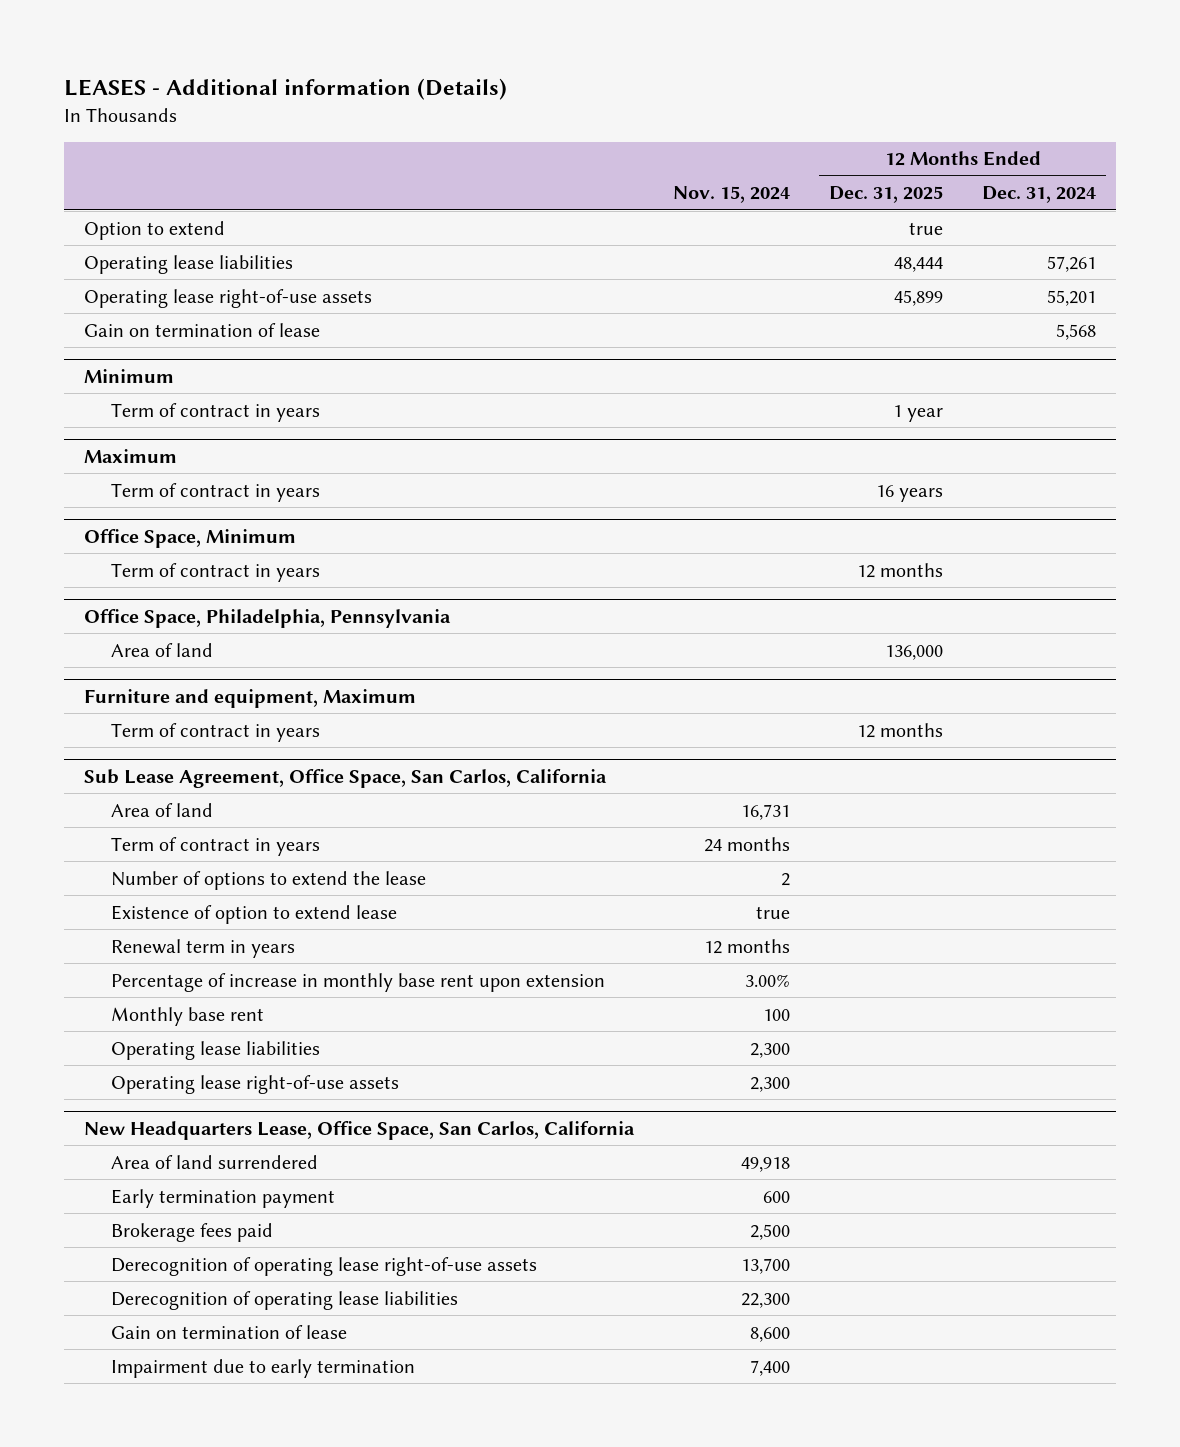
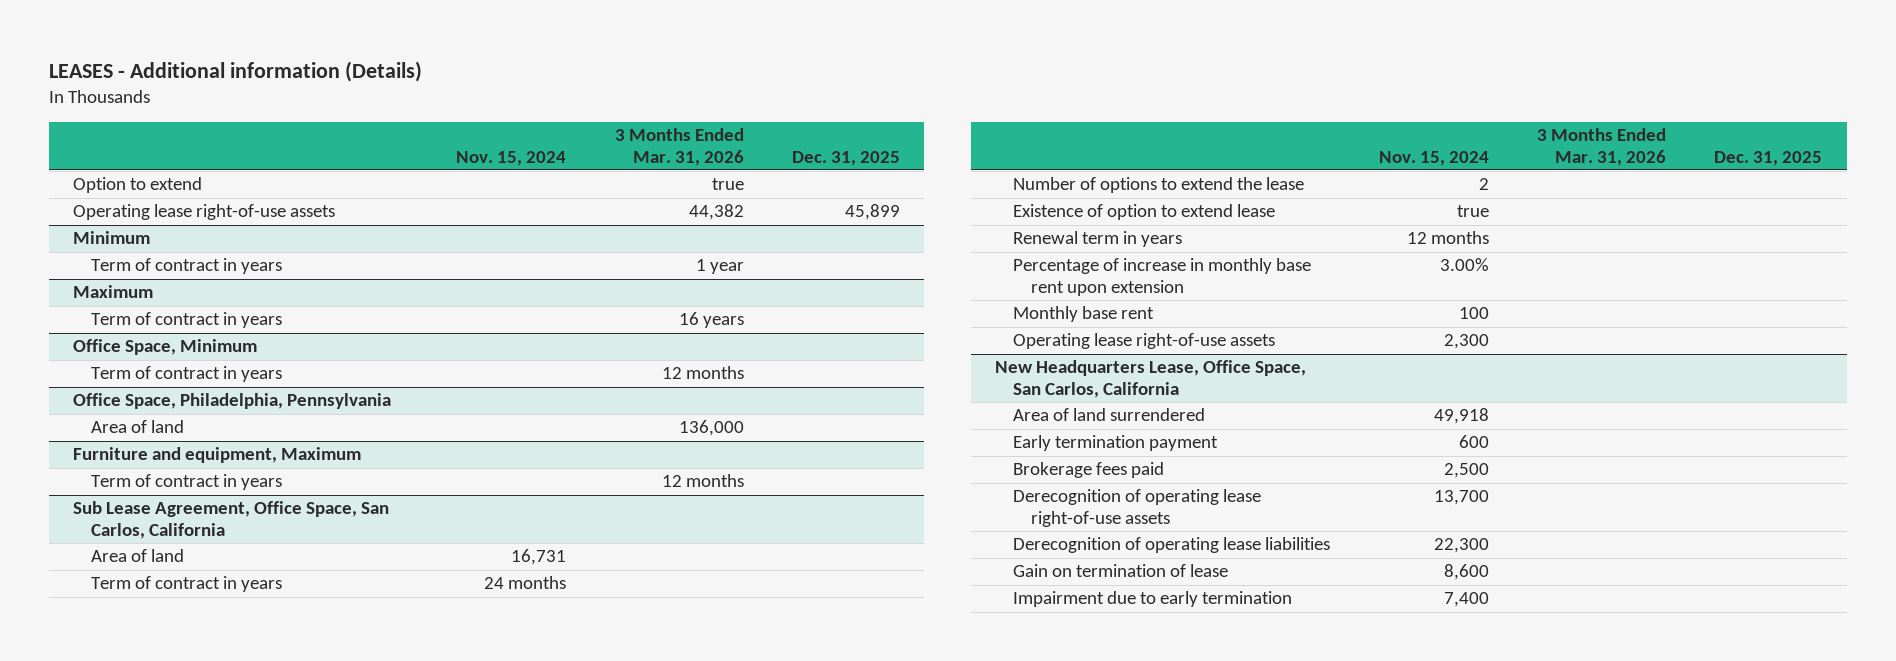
- | Nov. 15, 2024 | 12 Months Ended Dec. 31, 2025 | 12 Months Ended Dec. 31, 2024
+ | Nov. 15, 2024 | 3 Months Ended Mar. 31, 2026 | Dec. 31, 2025
- Operating lease liabilities | | 48,444 | 57,261
- Gain on termination of lease | | | 5,568
@ Sub Lease Agreement, Office Space, San Carlos, California
- Operating lease liabilities | 2,300 | |

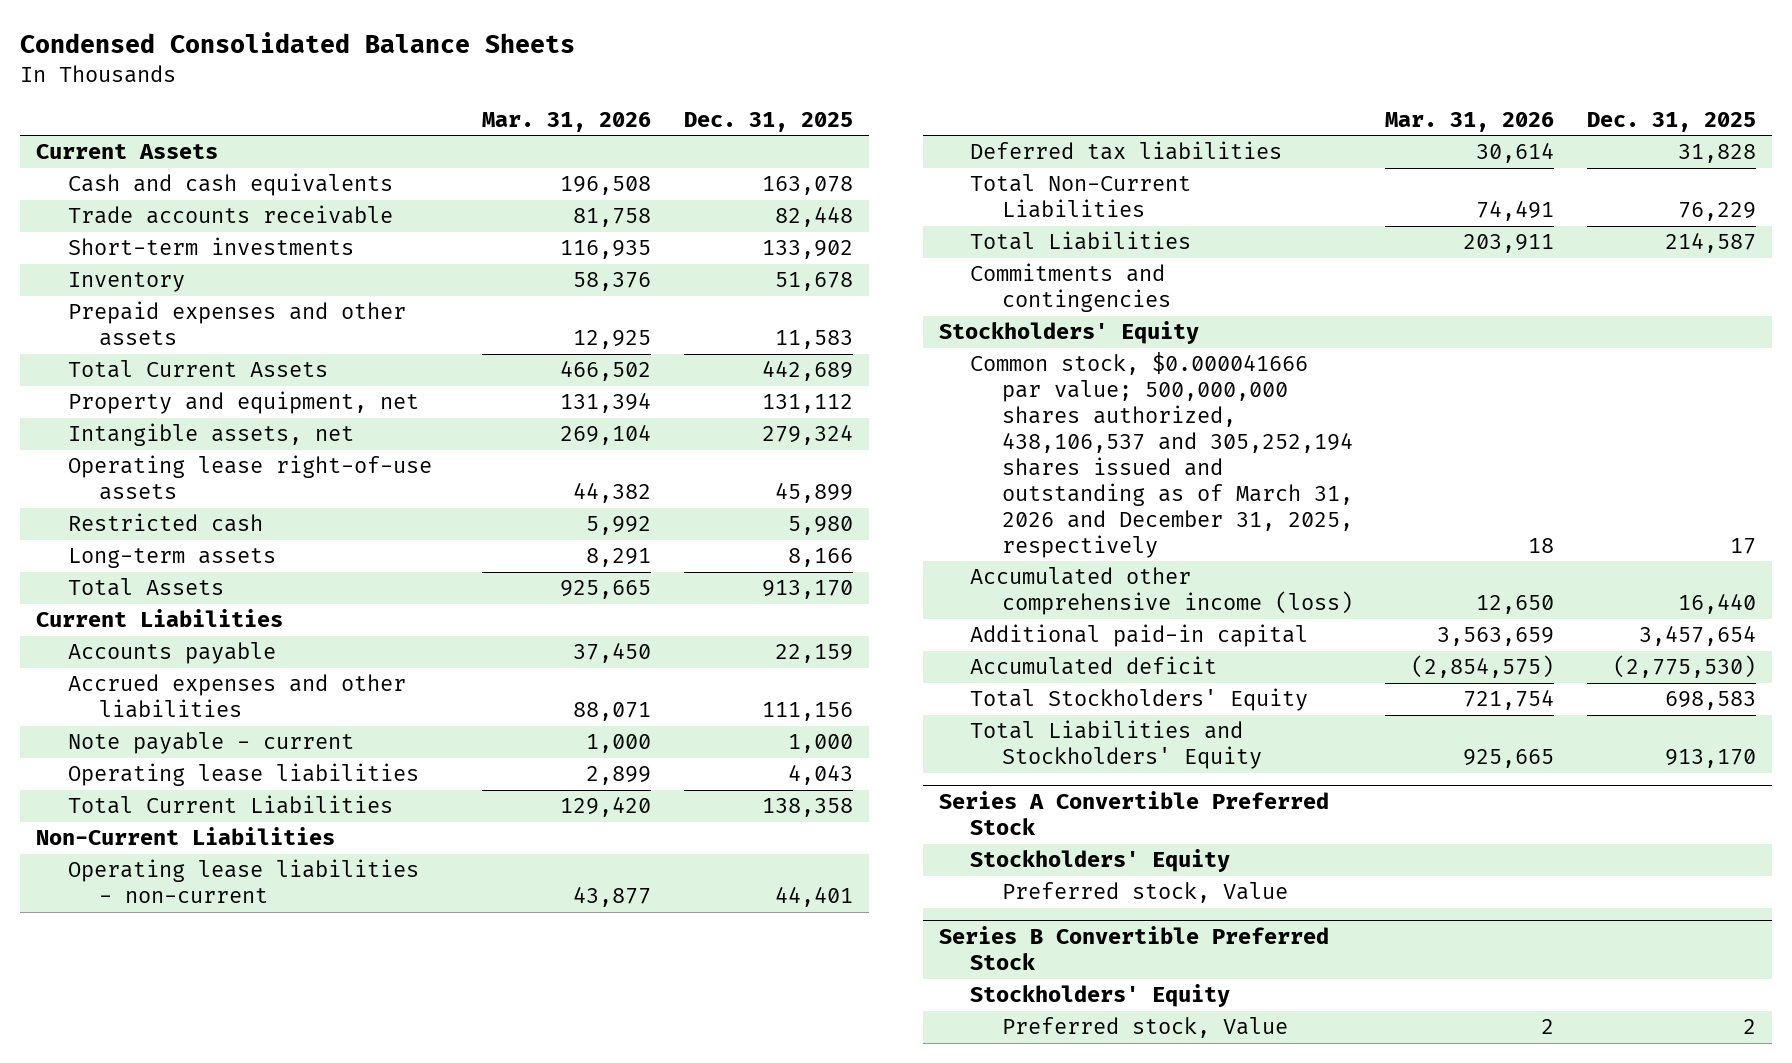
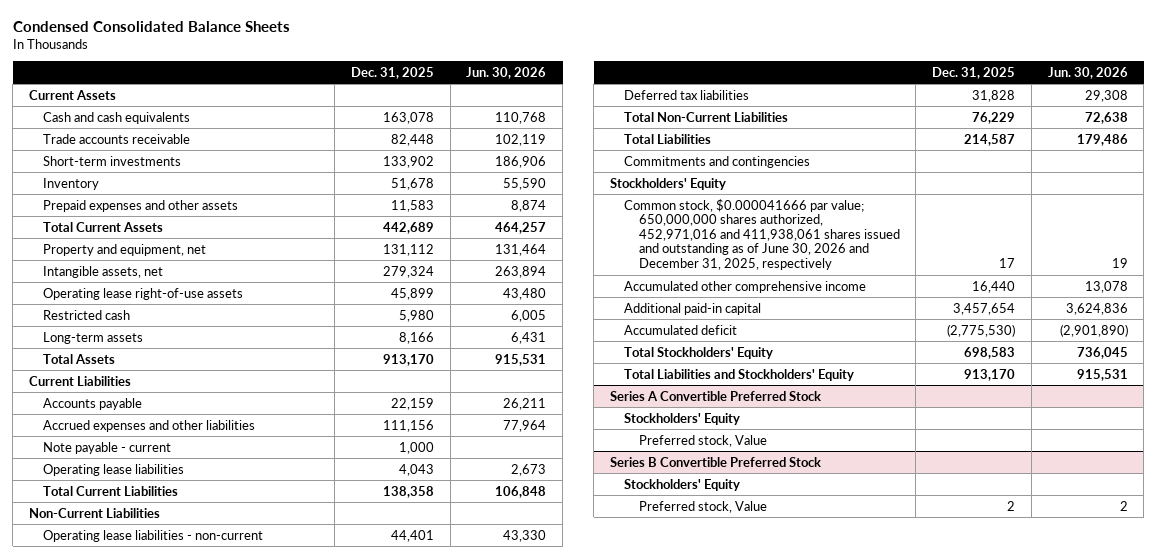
- | Mar. 31, 2026 | Dec. 31, 2025
+ | Dec. 31, 2025 | Jun. 30, 2026
- Common stock, $0.000041666 par value; 500,000,000 shares authorized, 438,106,537 and 305,252,194 shares issued and outstanding as of March 31, 2026 and December 31, 2025, respectively | 18 | 17
- Accumulated other comprehensive income (loss) | 12,650 | 16,440
+ Common stock, $0.000041666 par value; 650,000,000 shares authorized, 452,971,016 and 411,938,061 shares issued and outstanding as of June 30, 2026 and December 31, 2025, respectively | 17 | 19
+ Accumulated other comprehensive income | 16,440 | 13,078

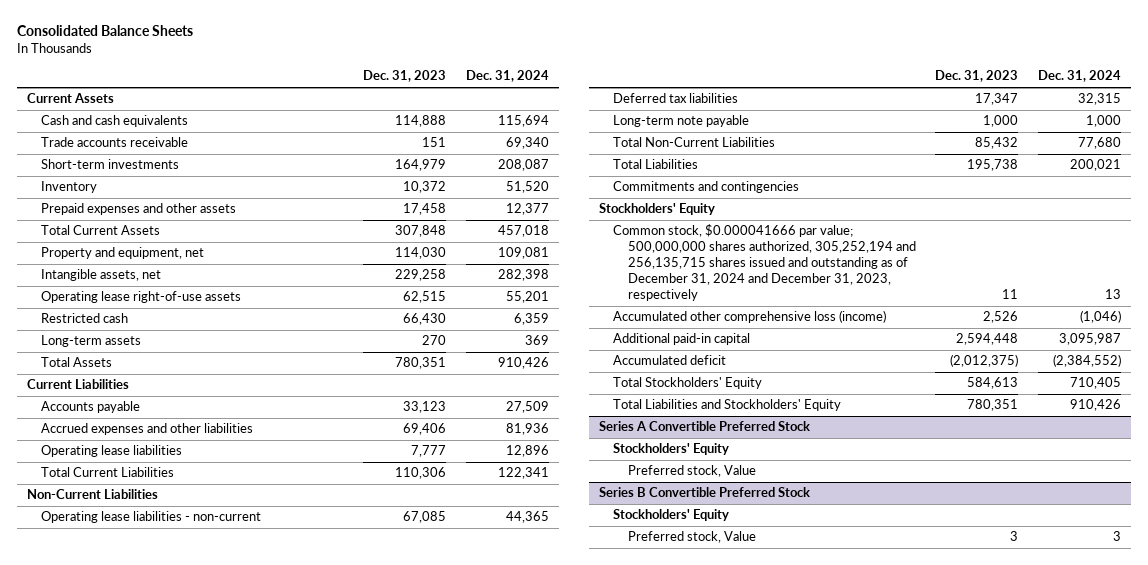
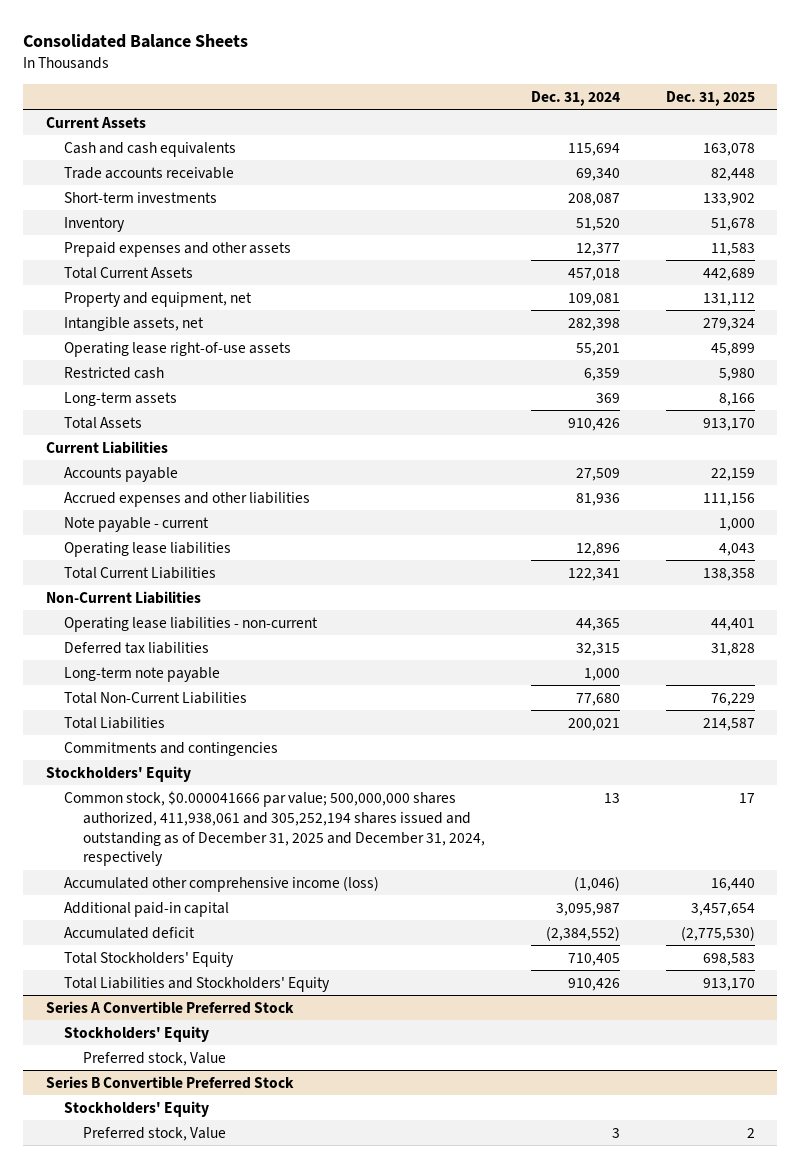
- | Dec. 31, 2023 | Dec. 31, 2024
+ | Dec. 31, 2024 | Dec. 31, 2025
+ Note payable - current | | 1,000
- Common stock, $0.000041666 par value; 500,000,000 shares authorized, 305,252,194 and 256,135,715 shares issued and outstanding as of December 31, 2024 and December 31, 2023, respectively | 11 | 13
- Accumulated other comprehensive loss (income) | 2,526 | (1,046)
+ Common stock, $0.000041666 par value; 500,000,000 shares authorized, 411,938,061 and 305,252,194 shares issued and outstanding as of December 31, 2025 and December 31, 2024, respectively | 13 | 17
+ Accumulated other comprehensive income (loss) | (1,046) | 16,440

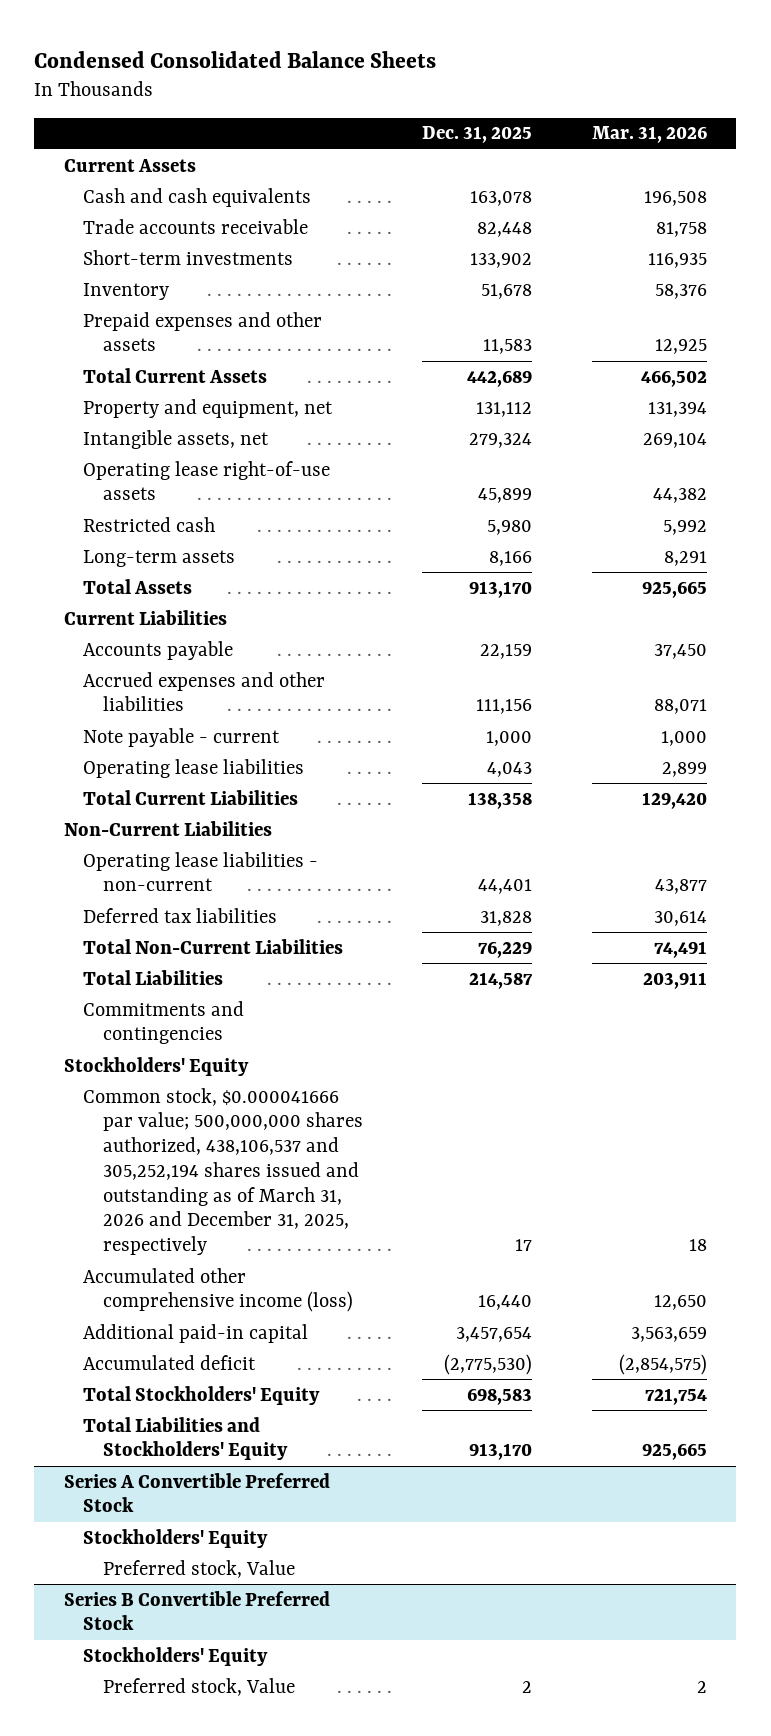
- Consolidated Balance Sheets
+ Condensed Consolidated Balance Sheets
- | Dec. 31, 2024 | Dec. 31, 2025
+ | Dec. 31, 2025 | Mar. 31, 2026
- Long-term note payable | 1,000 |
- Common stock, $0.000041666 par value; 500,000,000 shares authorized, 411,938,061 and 305,252,194 shares issued and outstanding as of December 31, 2025 and December 31, 2024, respectively | 13 | 17
+ Common stock, $0.000041666 par value; 500,000,000 shares authorized, 438,106,537 and 305,252,194 shares issued and outstanding as of March 31, 2026 and December 31, 2025, respectively | 17 | 18

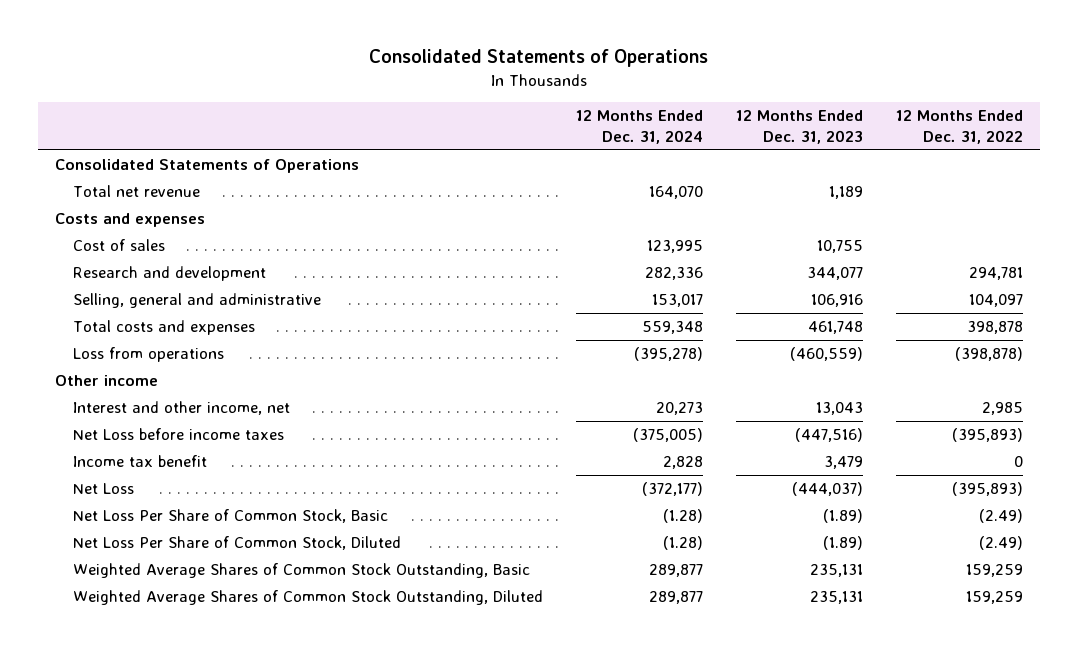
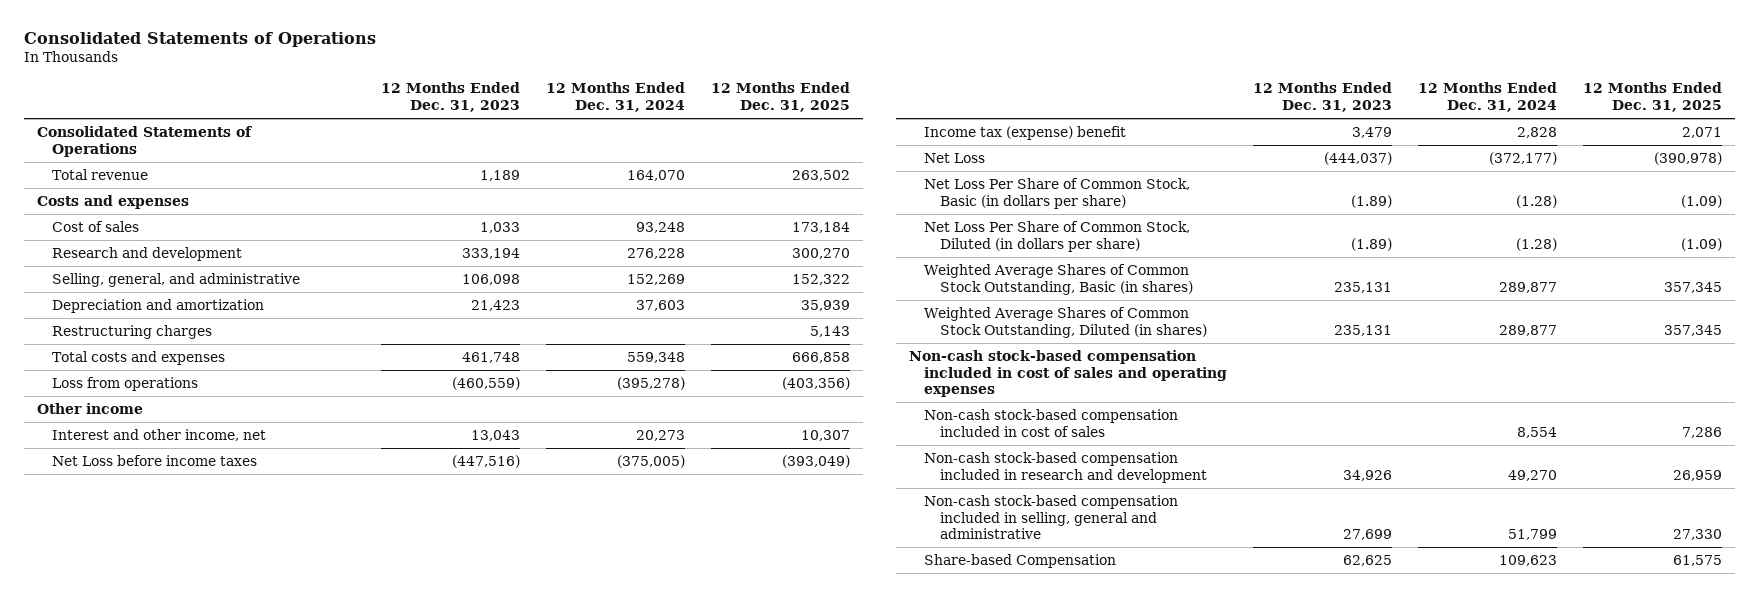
- | 12 Months Ended Dec. 31, 2024 | 12 Months Ended Dec. 31, 2023 | 12 Months Ended Dec. 31, 2022
+ | 12 Months Ended Dec. 31, 2023 | 12 Months Ended Dec. 31, 2024 | 12 Months Ended Dec. 31, 2025
- Total net revenue | 164,070 | 1,189 |
+ Total revenue | 1,189 | 164,070 | 263,502
- Cost of sales | 123,995 | 10,755 |
- Research and development | 282,336 | 344,077 | 294,781
- Selling, general and administrative | 153,017 | 106,916 | 104,097
+ Cost of sales | 1,033 | 93,248 | 173,184
+ Research and development | 333,194 | 276,228 | 300,270
+ Selling, general, and administrative | 106,098 | 152,269 | 152,322
+ Depreciation and amortization | 21,423 | 37,603 | 35,939
+ Restructuring charges | | | 5,143
- Income tax benefit | 2,828 | 3,479 | 0
+ Income tax (expense) benefit | 3,479 | 2,828 | 2,071
- Net Loss Per Share of Common Stock, Basic | (1.28) | (1.89) | (2.49)
- Net Loss Per Share of Common Stock, Diluted | (1.28) | (1.89) | (2.49)
- Weighted Average Shares of Common Stock Outstanding, Basic | 289,877 | 235,131 | 159,259
- Weighted Average Shares of Common Stock Outstanding, Diluted | 289,877 | 235,131 | 159,259
+ Net Loss Per Share of Common Stock, Basic (in dollars per share) | (1.89) | (1.28) | (1.09)
+ Net Loss Per Share of Common Stock, Diluted (in dollars per share) | (1.89) | (1.28) | (1.09)
+ Weighted Average Shares of Common Stock Outstanding, Basic (in shares) | 235,131 | 289,877 | 357,345
+ Weighted Average Shares of Common Stock Outstanding, Diluted (in shares) | 235,131 | 289,877 | 357,345
+ Non-cash stock-based compensation included in cost of sales and operating expenses
+ Non-cash stock-based compensation included in cost of sales | | 8,554 | 7,286
+ Non-cash stock-based compensation included in research and development | 34,926 | 49,270 | 26,959
+ Non-cash stock-based compensation included in selling, general and administrative | 27,699 | 51,799 | 27,330
+ Share-based Compensation | 62,625 | 109,623 | 61,575

